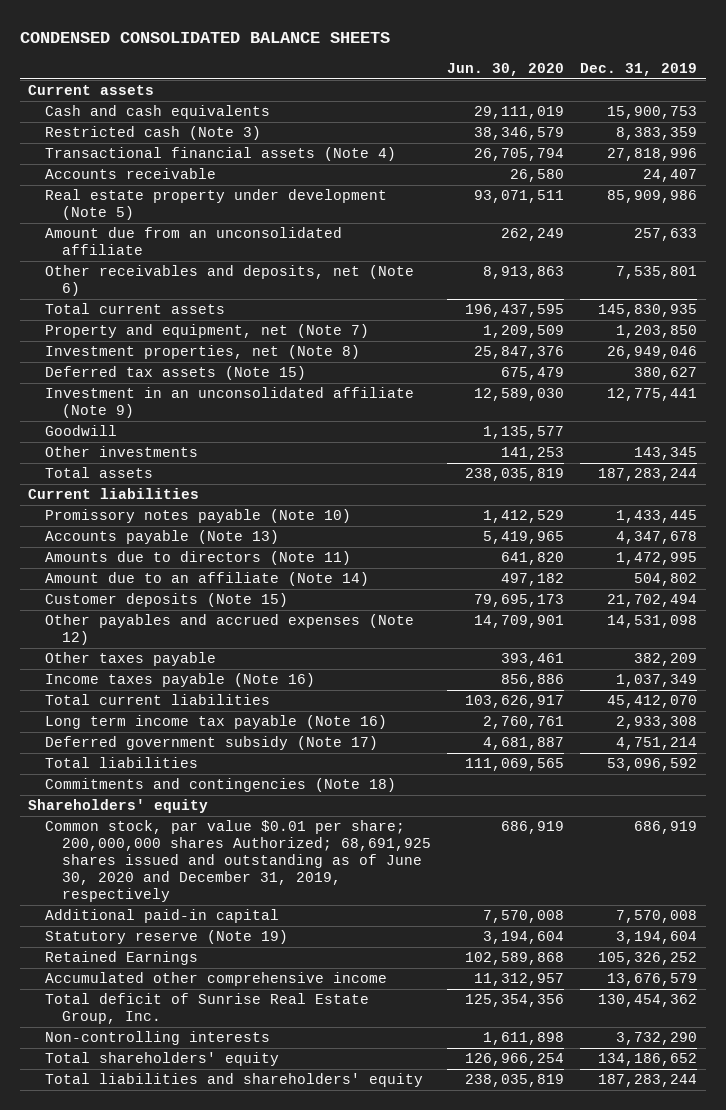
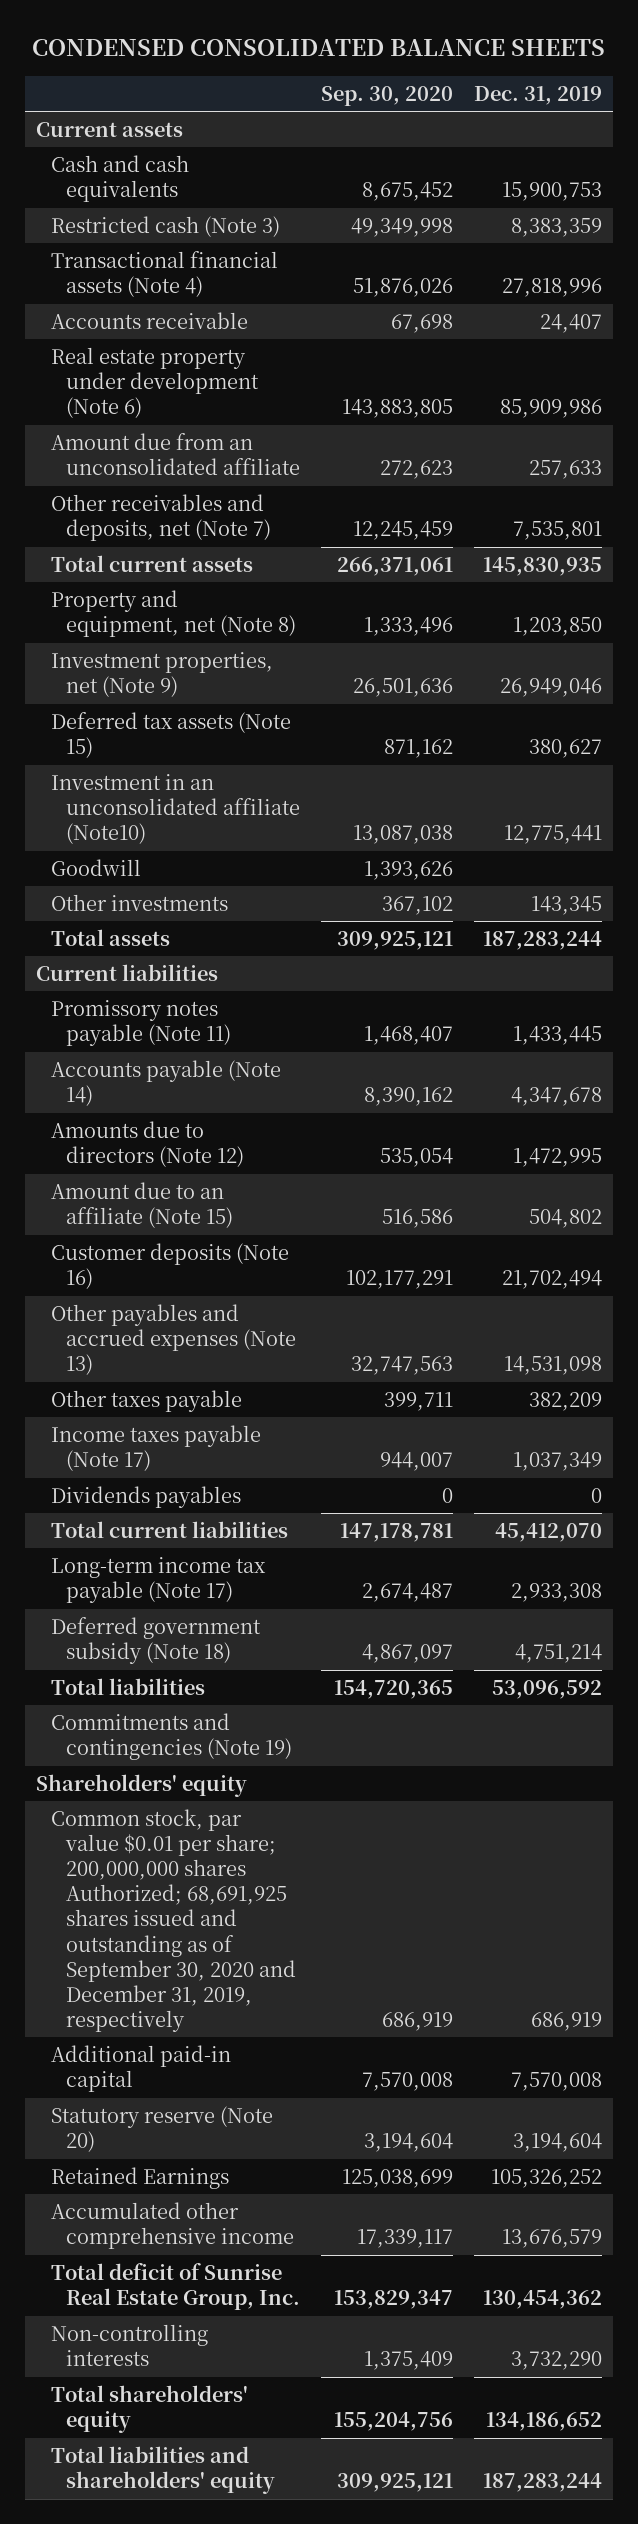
- | Jun. 30, 2020 | Dec. 31, 2019
+ | Sep. 30, 2020 | Dec. 31, 2019
- Real estate property under development (Note 5) | 93,071,511 | 85,909,986
+ Real estate property under development (Note 6) | 143,883,805 | 85,909,986
- Other receivables and deposits, net (Note 6) | 8,913,863 | 7,535,801
+ Other receivables and deposits, net (Note 7) | 12,245,459 | 7,535,801
- Property and equipment, net (Note 7) | 1,209,509 | 1,203,850
- Investment properties, net (Note 8) | 25,847,376 | 26,949,046
+ Property and equipment, net (Note 8) | 1,333,496 | 1,203,850
+ Investment properties, net (Note 9) | 26,501,636 | 26,949,046
- Investment in an unconsolidated affiliate (Note 9) | 12,589,030 | 12,775,441
+ Investment in an unconsolidated affiliate (Note10) | 13,087,038 | 12,775,441
- Promissory notes payable (Note 10) | 1,412,529 | 1,433,445
- Accounts payable (Note 13) | 5,419,965 | 4,347,678
- Amounts due to directors (Note 11) | 641,820 | 1,472,995
- Amount due to an affiliate (Note 14) | 497,182 | 504,802
- Customer deposits (Note 15) | 79,695,173 | 21,702,494
- Other payables and accrued expenses (Note 12) | 14,709,901 | 14,531,098
+ Promissory notes payable (Note 11) | 1,468,407 | 1,433,445
+ Accounts payable (Note 14) | 8,390,162 | 4,347,678
+ Amounts due to directors (Note 12) | 535,054 | 1,472,995
+ Amount due to an affiliate (Note 15) | 516,586 | 504,802
+ Customer deposits (Note 16) | 102,177,291 | 21,702,494
+ Other payables and accrued expenses (Note 13) | 32,747,563 | 14,531,098
- Income taxes payable (Note 16) | 856,886 | 1,037,349
+ Income taxes payable (Note 17) | 944,007 | 1,037,349
+ Dividends payables | 0 | 0
- Long term income tax payable (Note 16) | 2,760,761 | 2,933,308
- Deferred government subsidy (Note 17) | 4,681,887 | 4,751,214
+ Long-term income tax payable (Note 17) | 2,674,487 | 2,933,308
+ Deferred government subsidy (Note 18) | 4,867,097 | 4,751,214
- Commitments and contingencies (Note 18)
+ Commitments and contingencies (Note 19)
- Common stock, par value $0.01 per share; 200,000,000 shares Authorized; 68,691,925 shares issued and outstanding as of June 30, 2020 and December 31, 2019, respectively | 686,919 | 686,919
+ Common stock, par value $0.01 per share; 200,000,000 shares Authorized; 68,691,925 shares issued and outstanding as of September 30, 2020 and December 31, 2019, respectively | 686,919 | 686,919
- Statutory reserve (Note 19) | 3,194,604 | 3,194,604
+ Statutory reserve (Note 20) | 3,194,604 | 3,194,604

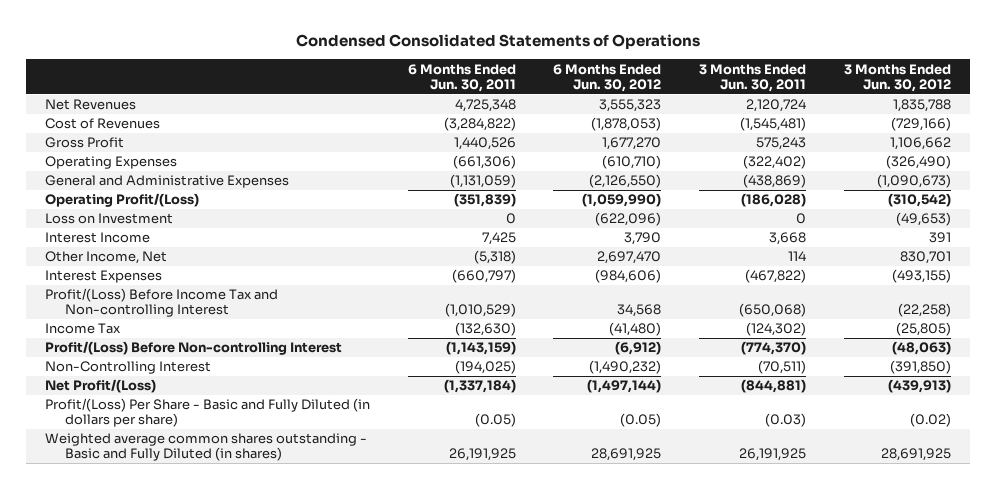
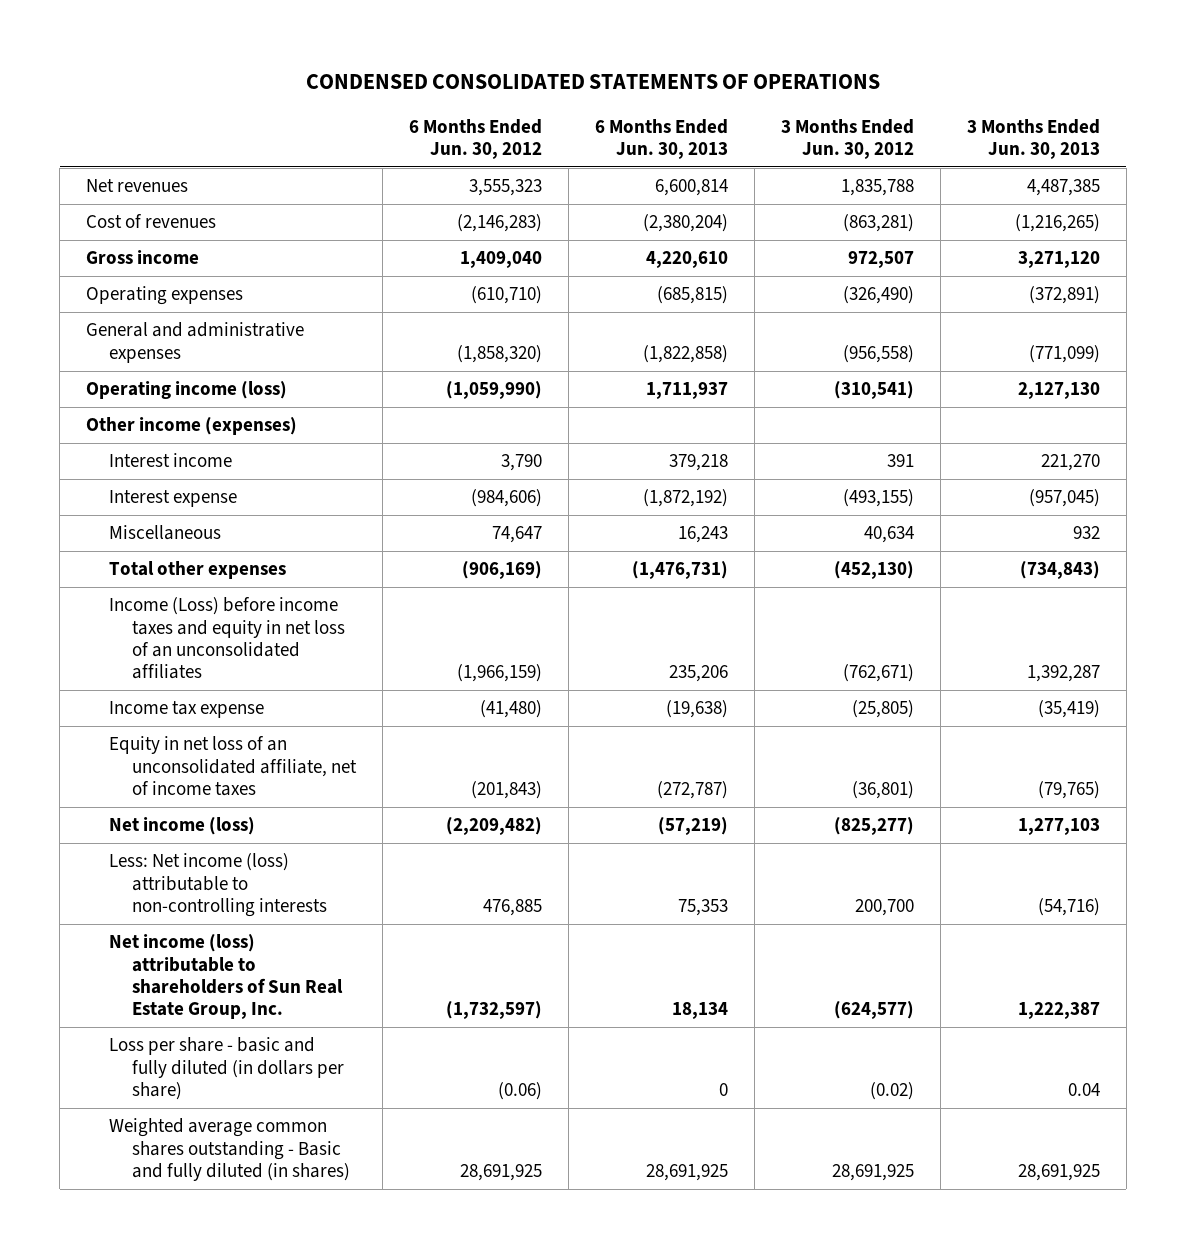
- Condensed Consolidated Statements of Operations
+ CONDENSED CONSOLIDATED STATEMENTS OF OPERATIONS
- | 6 Months Ended Jun. 30, 2011 | 6 Months Ended Jun. 30, 2012 | 3 Months Ended Jun. 30, 2011 | 3 Months Ended Jun. 30, 2012
+ | 6 Months Ended Jun. 30, 2012 | 6 Months Ended Jun. 30, 2013 | 3 Months Ended Jun. 30, 2012 | 3 Months Ended Jun. 30, 2013
- Net Revenues | 4,725,348 | 3,555,323 | 2,120,724 | 1,835,788
- Cost of Revenues | (3,284,822) | (1,878,053) | (1,545,481) | (729,166)
- Gross Profit | 1,440,526 | 1,677,270 | 575,243 | 1,106,662
- Operating Expenses | (661,306) | (610,710) | (322,402) | (326,490)
- General and Administrative Expenses | (1,131,059) | (2,126,550) | (438,869) | (1,090,673)
- Operating Profit/(Loss) | (351,839) | (1,059,990) | (186,028) | (310,542)
- Loss on Investment | 0 | (622,096) | 0 | (49,653)
- Interest Income | 7,425 | 3,790 | 3,668 | 391
- Other Income, Net | (5,318) | 2,697,470 | 114 | 830,701
- Interest Expenses | (660,797) | (984,606) | (467,822) | (493,155)
- Profit/(Loss) Before Income Tax and Non-controlling Interest | (1,010,529) | 34,568 | (650,068) | (22,258)
- Income Tax | (132,630) | (41,480) | (124,302) | (25,805)
- Profit/(Loss) Before Non-controlling Interest | (1,143,159) | (6,912) | (774,370) | (48,063)
- Non-Controlling Interest | (194,025) | (1,490,232) | (70,511) | (391,850)
- Net Profit/(Loss) | (1,337,184) | (1,497,144) | (844,881) | (439,913)
- Profit/(Loss) Per Share - Basic and Fully Diluted (in dollars per share) | (0.05) | (0.05) | (0.03) | (0.02)
- Weighted average common shares outstanding - Basic and Fully Diluted (in shares) | 26,191,925 | 28,691,925 | 26,191,925 | 28,691,925
+ Net revenues | 3,555,323 | 6,600,814 | 1,835,788 | 4,487,385
+ Cost of revenues | (2,146,283) | (2,380,204) | (863,281) | (1,216,265)
+ Gross income | 1,409,040 | 4,220,610 | 972,507 | 3,271,120
+ Operating expenses | (610,710) | (685,815) | (326,490) | (372,891)
+ General and administrative expenses | (1,858,320) | (1,822,858) | (956,558) | (771,099)
+ Operating income (loss) | (1,059,990) | 1,711,937 | (310,541) | 2,127,130
+ Other income (expenses)
+ Interest income | 3,790 | 379,218 | 391 | 221,270
+ Interest expense | (984,606) | (1,872,192) | (493,155) | (957,045)
+ Miscellaneous | 74,647 | 16,243 | 40,634 | 932
+ Total other expenses | (906,169) | (1,476,731) | (452,130) | (734,843)
+ Income (Loss) before income taxes and equity in net loss of an unconsolidated affiliates | (1,966,159) | 235,206 | (762,671) | 1,392,287
+ Income tax expense | (41,480) | (19,638) | (25,805) | (35,419)
+ Equity in net loss of an unconsolidated affiliate, net of income taxes | (201,843) | (272,787) | (36,801) | (79,765)
+ Net income (loss) | (2,209,482) | (57,219) | (825,277) | 1,277,103
+ Less: Net income (loss) attributable to non-controlling interests | 476,885 | 75,353 | 200,700 | (54,716)
+ Net income (loss) attributable to shareholders of Sun Real Estate Group, Inc. | (1,732,597) | 18,134 | (624,577) | 1,222,387
+ Loss per share - basic and fully diluted (in dollars per share) | (0.06) | 0 | (0.02) | 0.04
+ Weighted average common shares outstanding - Basic and fully diluted (in shares) | 28,691,925 | 28,691,925 | 28,691,925 | 28,691,925

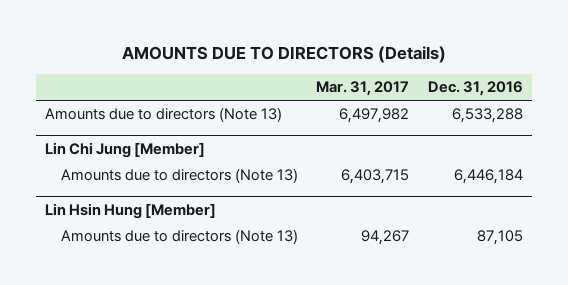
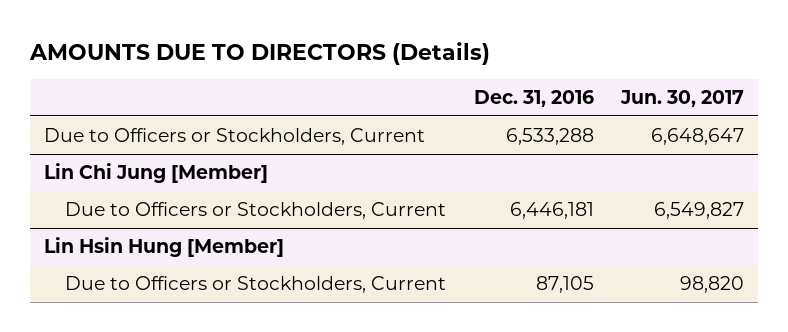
- | Mar. 31, 2017 | Dec. 31, 2016
+ | Dec. 31, 2016 | Jun. 30, 2017
- Amounts due to directors (Note 13) | 6,497,982 | 6,533,288
+ Due to Officers or Stockholders, Current | 6,533,288 | 6,648,647
@ Lin Chi Jung [Member]
- Amounts due to directors (Note 13) | 6,403,715 | 6,446,184
+ Due to Officers or Stockholders, Current | 6,446,181 | 6,549,827
@ Lin Hsin Hung [Member]
- Amounts due to directors (Note 13) | 94,267 | 87,105
+ Due to Officers or Stockholders, Current | 87,105 | 98,820

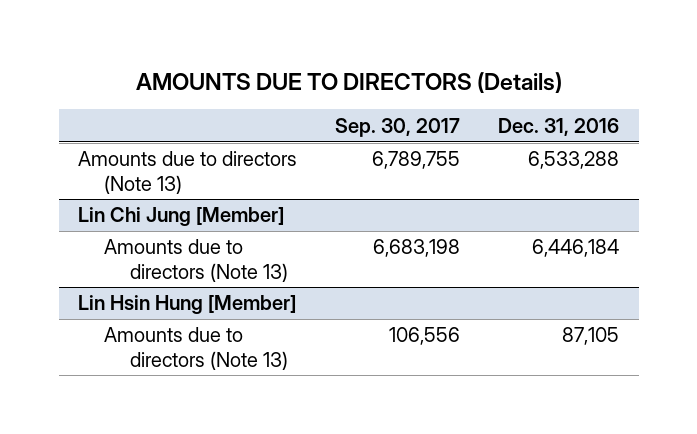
- | Dec. 31, 2016 | Jun. 30, 2017
+ | Sep. 30, 2017 | Dec. 31, 2016
- Due to Officers or Stockholders, Current | 6,533,288 | 6,648,647
+ Amounts due to directors (Note 13) | 6,789,755 | 6,533,288
@ Lin Chi Jung [Member]
- Due to Officers or Stockholders, Current | 6,446,181 | 6,549,827
+ Amounts due to directors (Note 13) | 6,683,198 | 6,446,184
@ Lin Hsin Hung [Member]
- Due to Officers or Stockholders, Current | 87,105 | 98,820
+ Amounts due to directors (Note 13) | 106,556 | 87,105

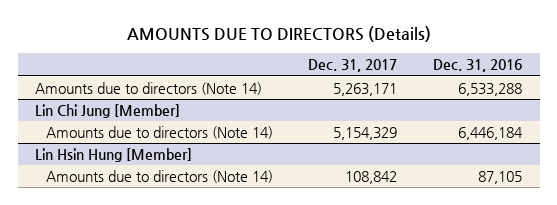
- | Sep. 30, 2017 | Dec. 31, 2016
+ | Dec. 31, 2017 | Dec. 31, 2016
- Amounts due to directors (Note 13) | 6,789,755 | 6,533,288
+ Amounts due to directors (Note 14) | 5,263,171 | 6,533,288
@ Lin Chi Jung [Member]
- Amounts due to directors (Note 13) | 6,683,198 | 6,446,184
+ Amounts due to directors (Note 14) | 5,154,329 | 6,446,184
@ Lin Hsin Hung [Member]
- Amounts due to directors (Note 13) | 106,556 | 87,105
+ Amounts due to directors (Note 14) | 108,842 | 87,105

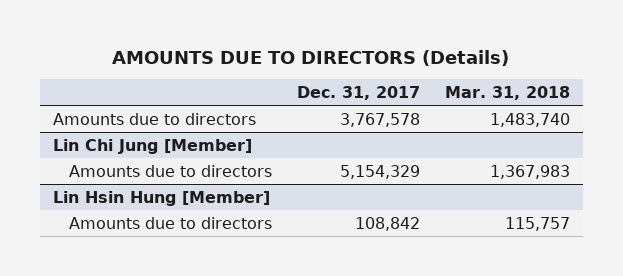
- | Dec. 31, 2017 | Dec. 31, 2016
+ | Dec. 31, 2017 | Mar. 31, 2018
- Amounts due to directors (Note 14) | 5,263,171 | 6,533,288
+ Amounts due to directors | 3,767,578 | 1,483,740
@ Lin Chi Jung [Member]
- Amounts due to directors (Note 14) | 5,154,329 | 6,446,184
+ Amounts due to directors | 5,154,329 | 1,367,983
@ Lin Hsin Hung [Member]
- Amounts due to directors (Note 14) | 108,842 | 87,105
+ Amounts due to directors | 108,842 | 115,757

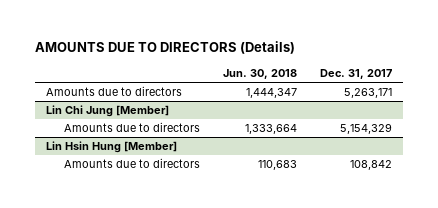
- | Dec. 31, 2017 | Mar. 31, 2018
+ | Jun. 30, 2018 | Dec. 31, 2017
- Amounts due to directors | 3,767,578 | 1,483,740
+ Amounts due to directors | 1,444,347 | 5,263,171

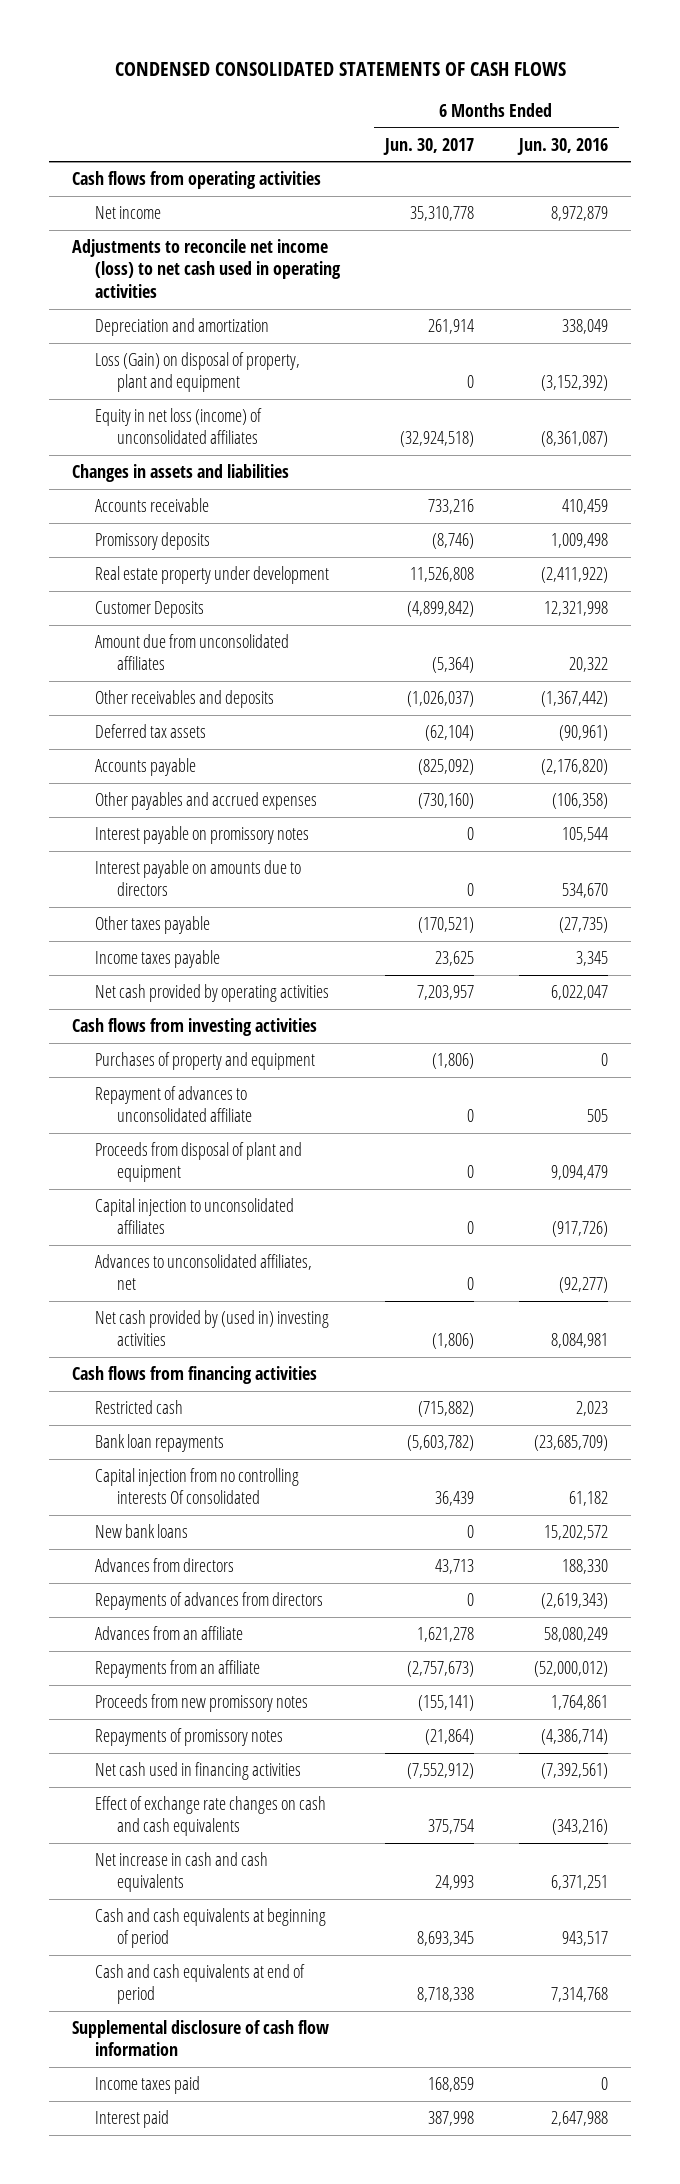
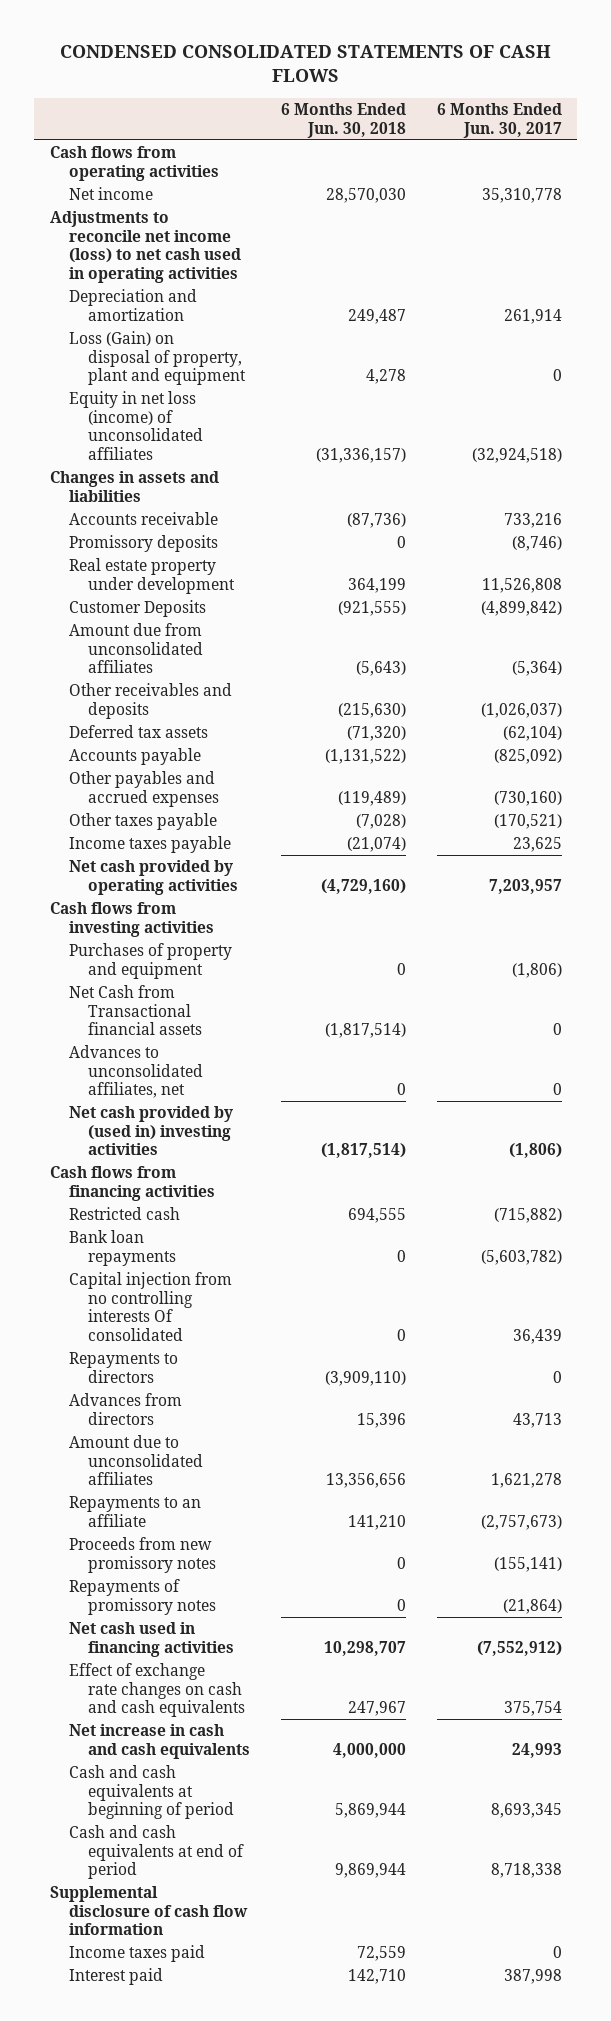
- | 6 Months Ended Jun. 30, 2017 | 6 Months Ended Jun. 30, 2016
+ | 6 Months Ended Jun. 30, 2018 | 6 Months Ended Jun. 30, 2017
- Interest payable on promissory notes | 0 | 105,544
- Interest payable on amounts due to directors | 0 | 534,670
- Repayment of advances to unconsolidated affiliate | 0 | 505
- Proceeds from disposal of plant and equipment | 0 | 9,094,479
- Capital injection to unconsolidated affiliates | 0 | (917,726)
+ Net Cash from Transactional financial assets | (1,817,514) | 0
- New bank loans | 0 | 15,202,572
+ Repayments to directors | (3,909,110) | 0
- Repayments of advances from directors | 0 | (2,619,343)
- Advances from an affiliate | 1,621,278 | 58,080,249
- Repayments from an affiliate | (2,757,673) | (52,000,012)
+ Amount due to unconsolidated affiliates | 13,356,656 | 1,621,278
+ Repayments to an affiliate | 141,210 | (2,757,673)
- Income taxes paid | 168,859 | 0
+ Income taxes paid | 72,559 | 0

